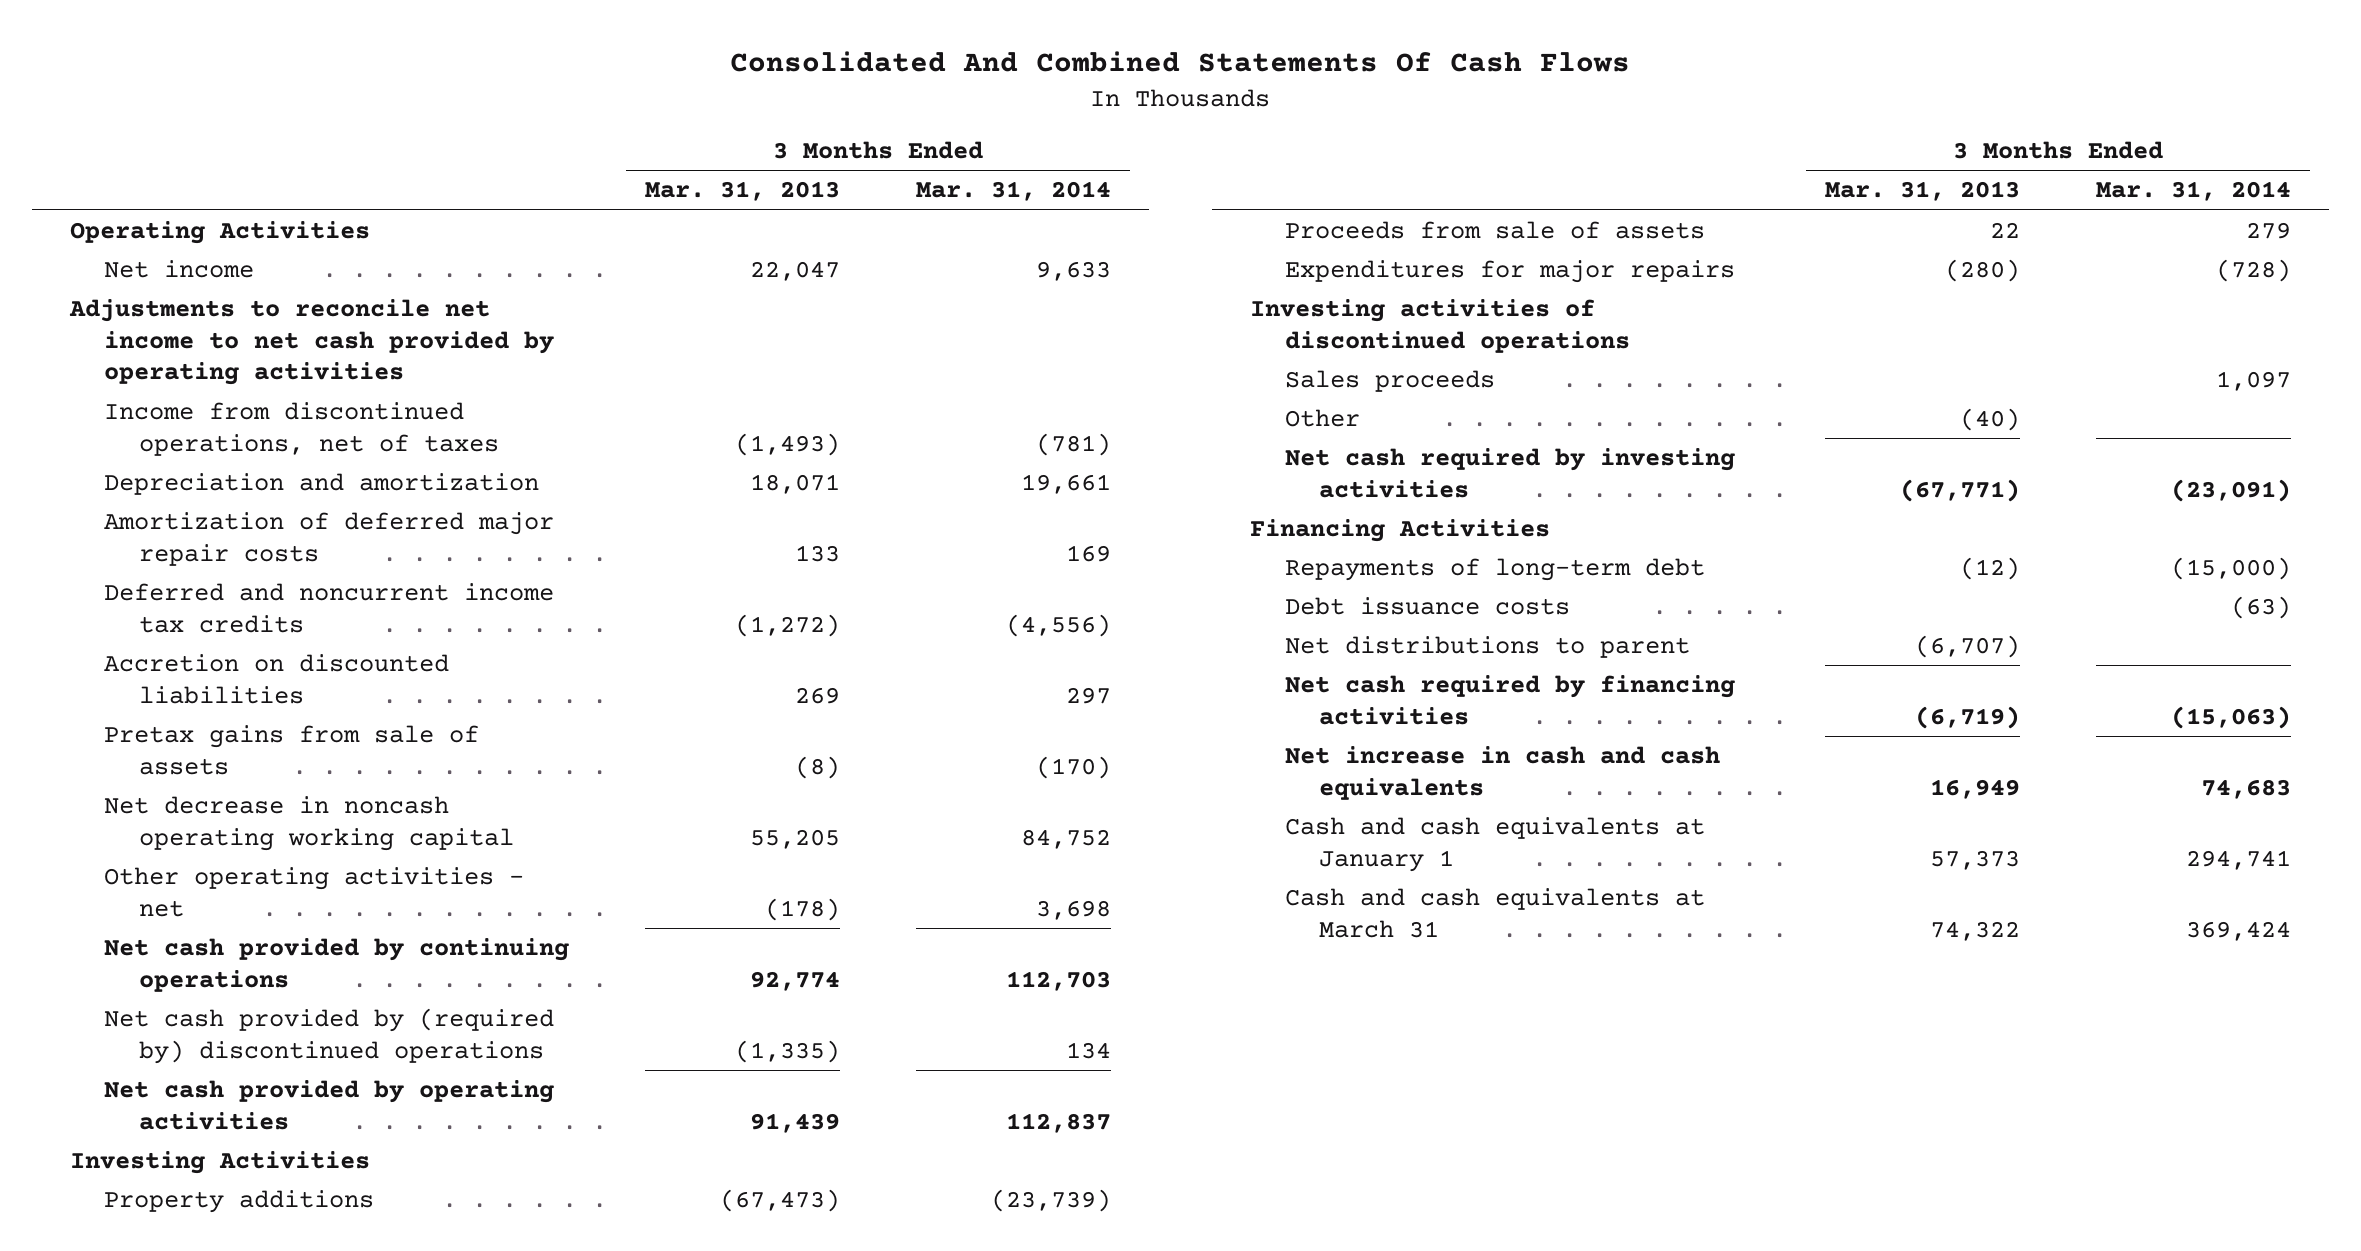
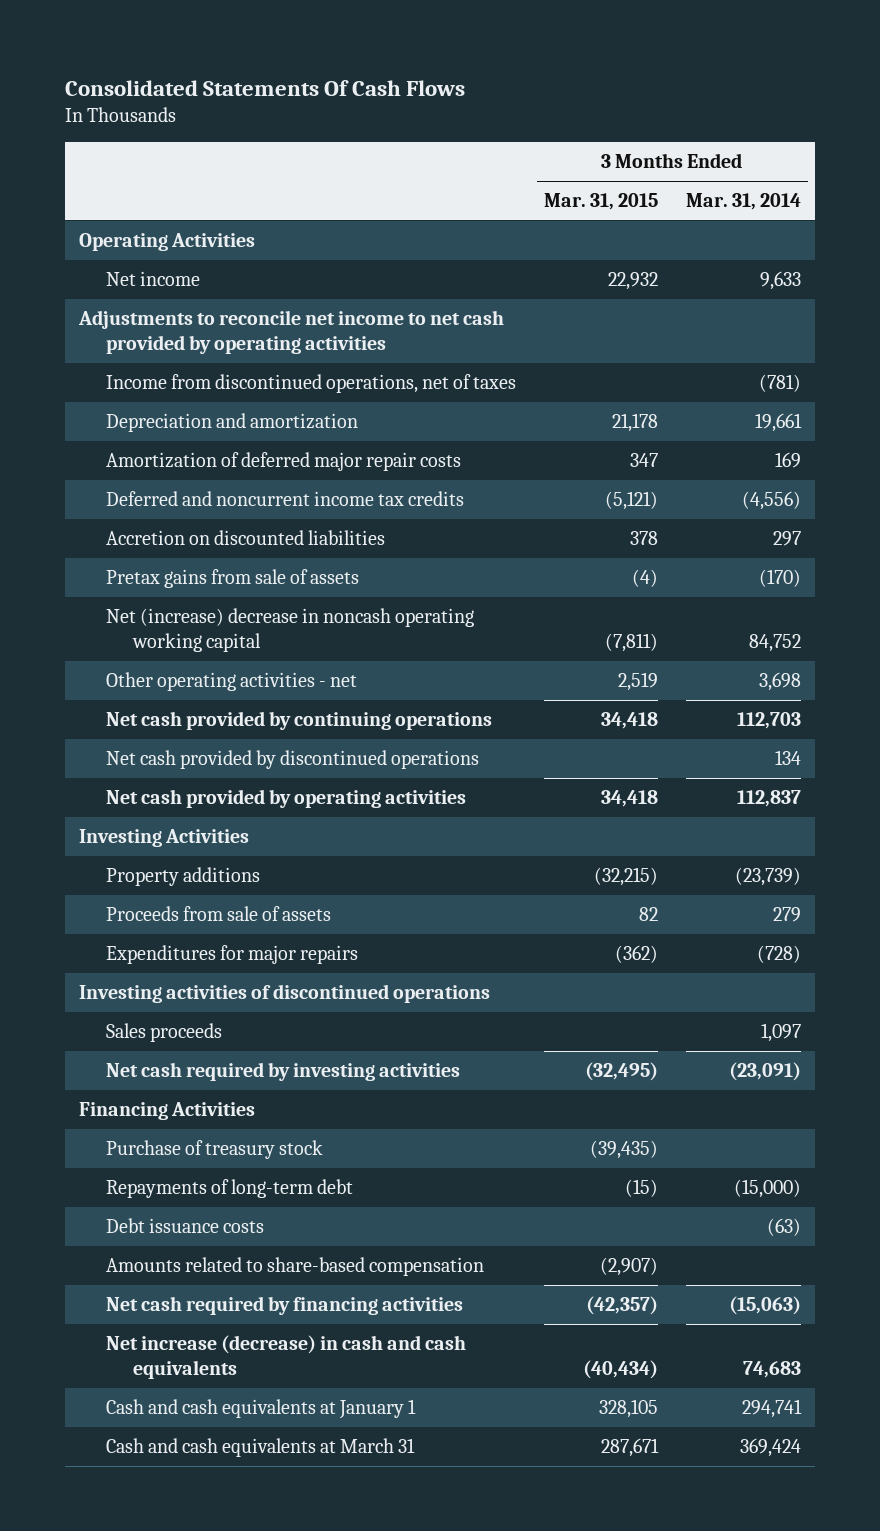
- Consolidated And Combined Statements Of Cash Flows
+ Consolidated Statements Of Cash Flows
- | 3 Months Ended Mar. 31, 2013 | 3 Months Ended Mar. 31, 2014
+ | 3 Months Ended Mar. 31, 2015 | 3 Months Ended Mar. 31, 2014
- Net decrease in noncash operating working capital | 55,205 | 84,752
+ Net (increase) decrease in noncash operating working capital | (7,811) | 84,752
- Net cash provided by (required by) discontinued operations | (1,335) | 134
+ Net cash provided by discontinued operations | | 134
- Other | (40) |
+ Purchase of treasury stock | (39,435) |
- Net distributions to parent | (6,707) |
+ Amounts related to share-based compensation | (2,907) |
- Net increase in cash and cash equivalents | 16,949 | 74,683
+ Net increase (decrease) in cash and cash equivalents | (40,434) | 74,683

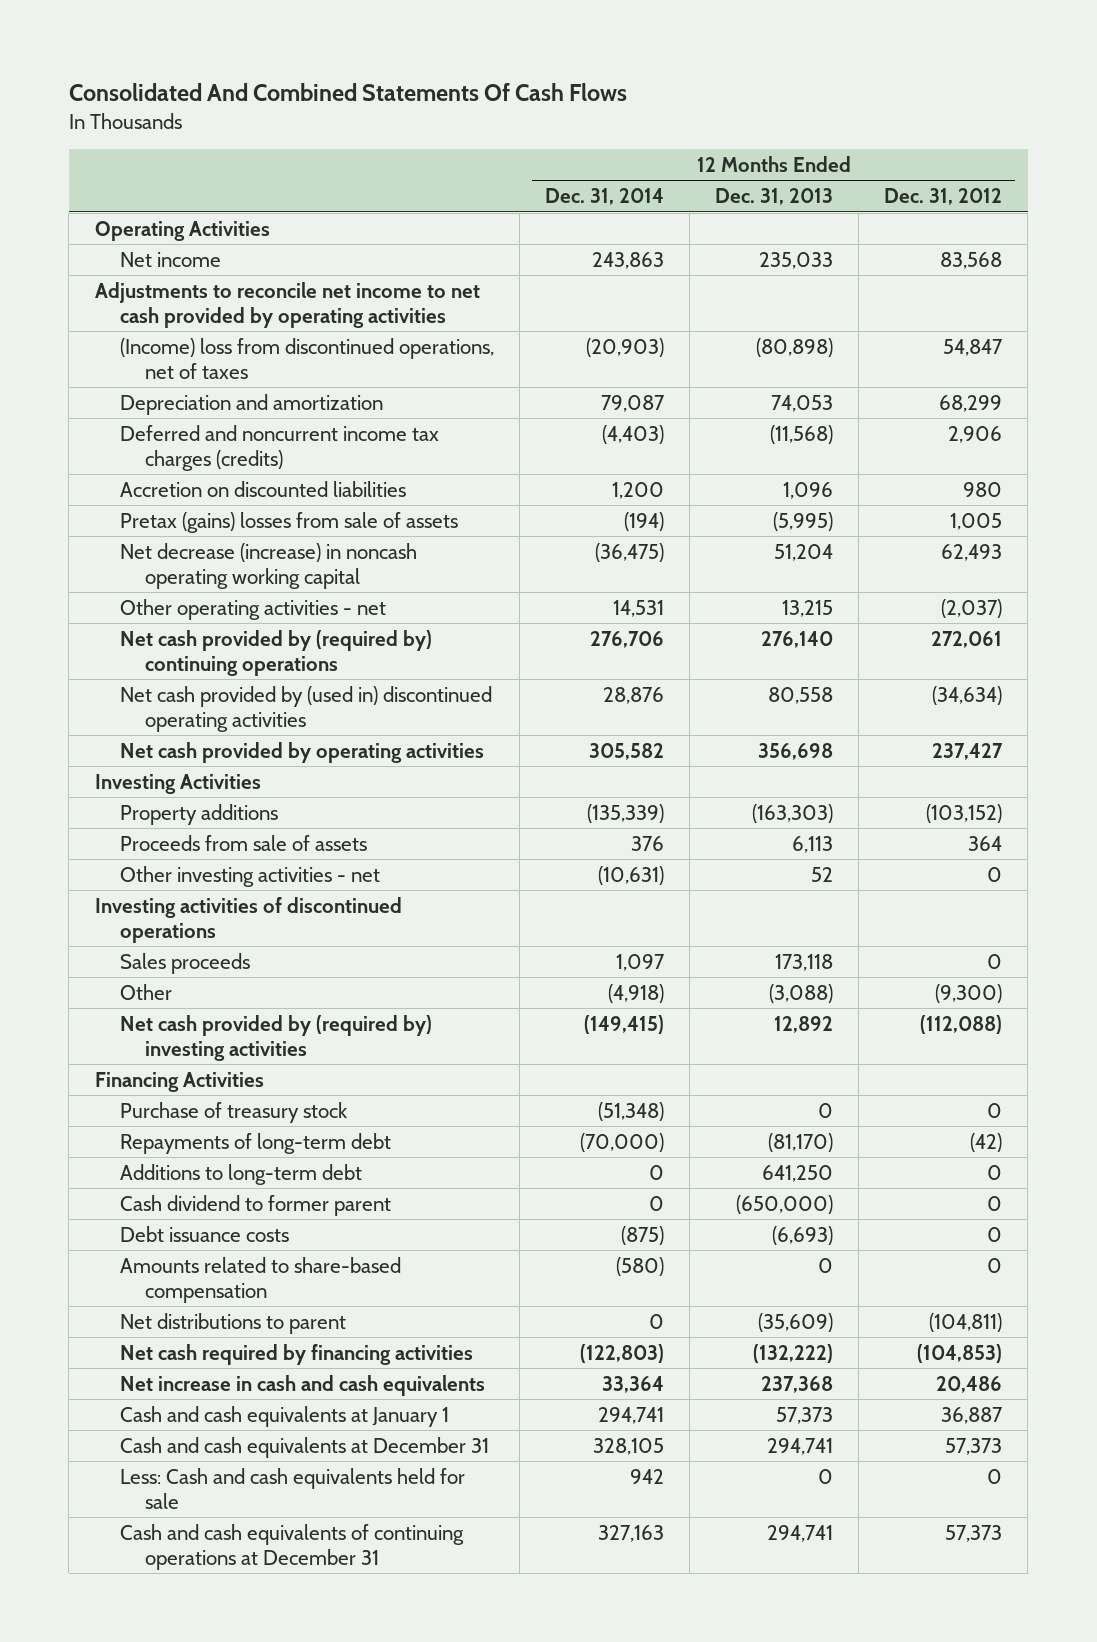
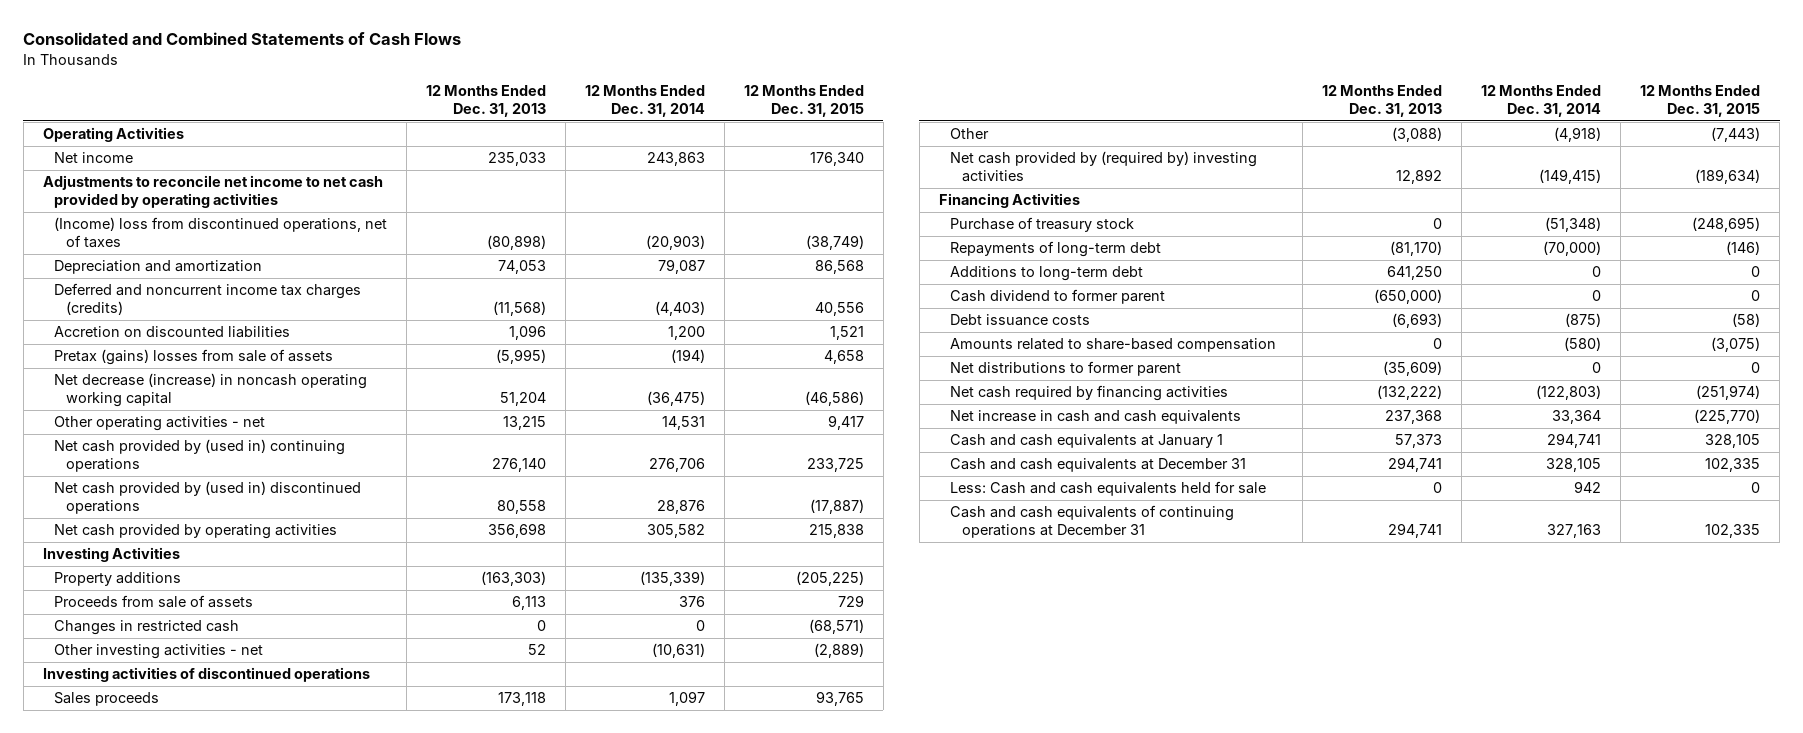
- Consolidated And Combined Statements Of Cash Flows
+ Consolidated and Combined Statements of Cash Flows
- | 12 Months Ended Dec. 31, 2014 | 12 Months Ended Dec. 31, 2013 | 12 Months Ended Dec. 31, 2012
+ | 12 Months Ended Dec. 31, 2013 | 12 Months Ended Dec. 31, 2014 | 12 Months Ended Dec. 31, 2015
- Net cash provided by (required by) continuing operations | 276,706 | 276,140 | 272,061
- Net cash provided by (used in) discontinued operating activities | 28,876 | 80,558 | (34,634)
+ Net cash provided by (used in) continuing operations | 276,140 | 276,706 | 233,725
+ Net cash provided by (used in) discontinued operations | 80,558 | 28,876 | (17,887)
+ Changes in restricted cash | 0 | 0 | (68,571)
- Net distributions to parent | 0 | (35,609) | (104,811)
+ Net distributions to former parent | (35,609) | 0 | 0

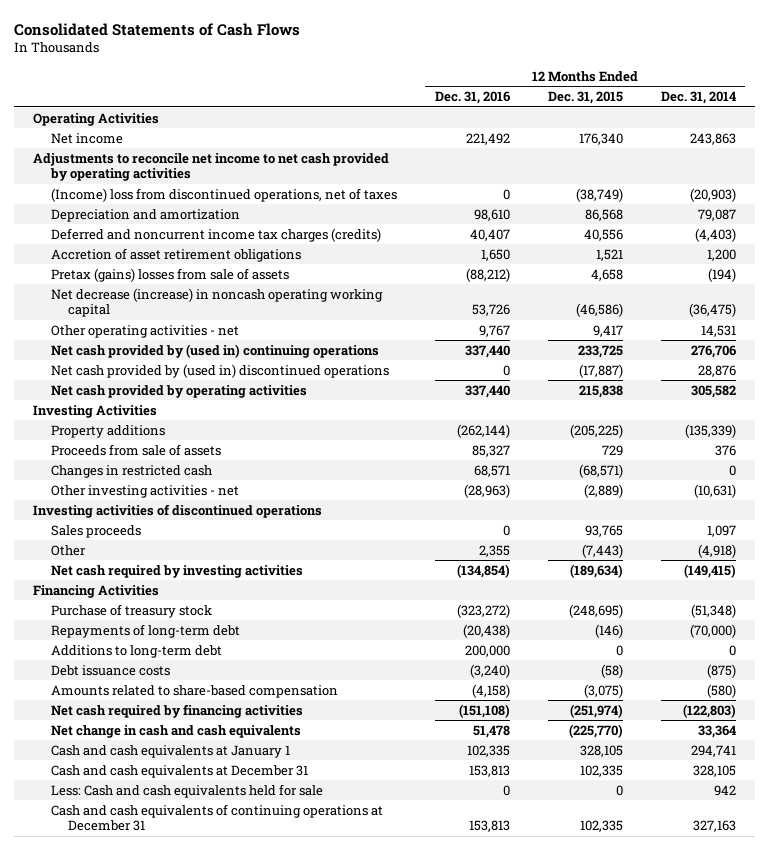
- Consolidated and Combined Statements of Cash Flows
+ Consolidated Statements of Cash Flows
- | 12 Months Ended Dec. 31, 2013 | 12 Months Ended Dec. 31, 2014 | 12 Months Ended Dec. 31, 2015
+ | 12 Months Ended Dec. 31, 2016 | 12 Months Ended Dec. 31, 2015 | 12 Months Ended Dec. 31, 2014
- Accretion on discounted liabilities | 1,096 | 1,200 | 1,521
+ Accretion of asset retirement obligations | 1,650 | 1,521 | 1,200
- Net cash provided by (required by) investing activities | 12,892 | (149,415) | (189,634)
+ Net cash required by investing activities | (134,854) | (189,634) | (149,415)
- Cash dividend to former parent | (650,000) | 0 | 0
- Net distributions to former parent | (35,609) | 0 | 0
- Net increase in cash and cash equivalents | 237,368 | 33,364 | (225,770)
+ Net change in cash and cash equivalents | 51,478 | (225,770) | 33,364

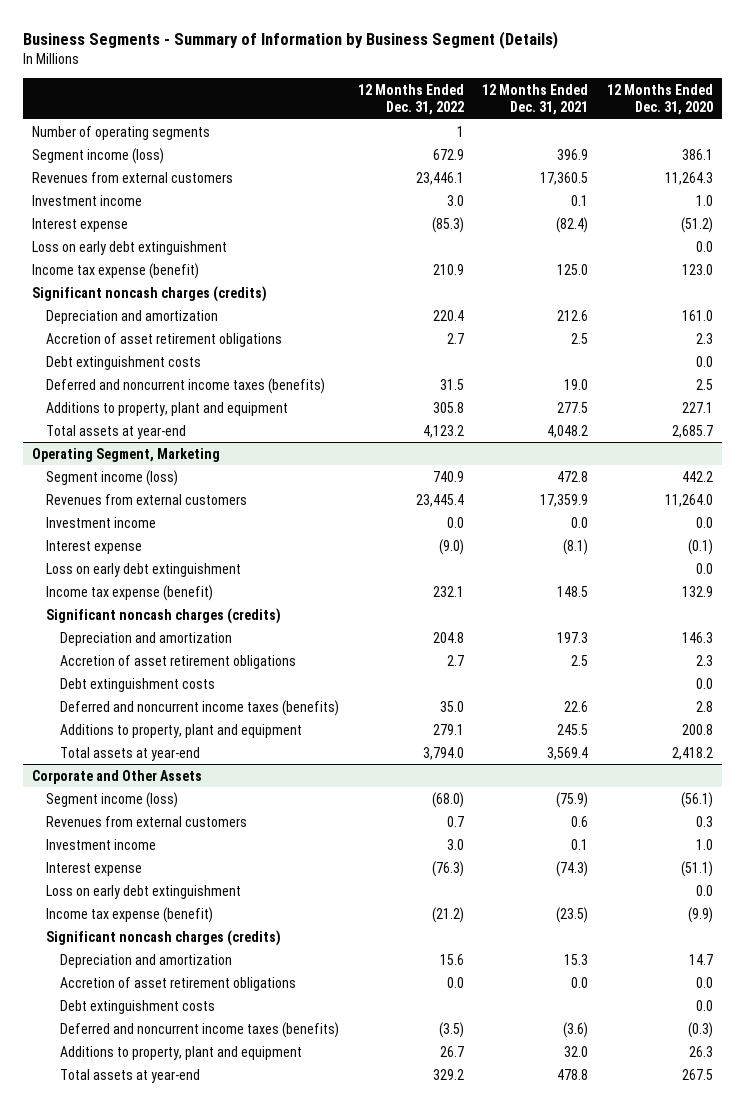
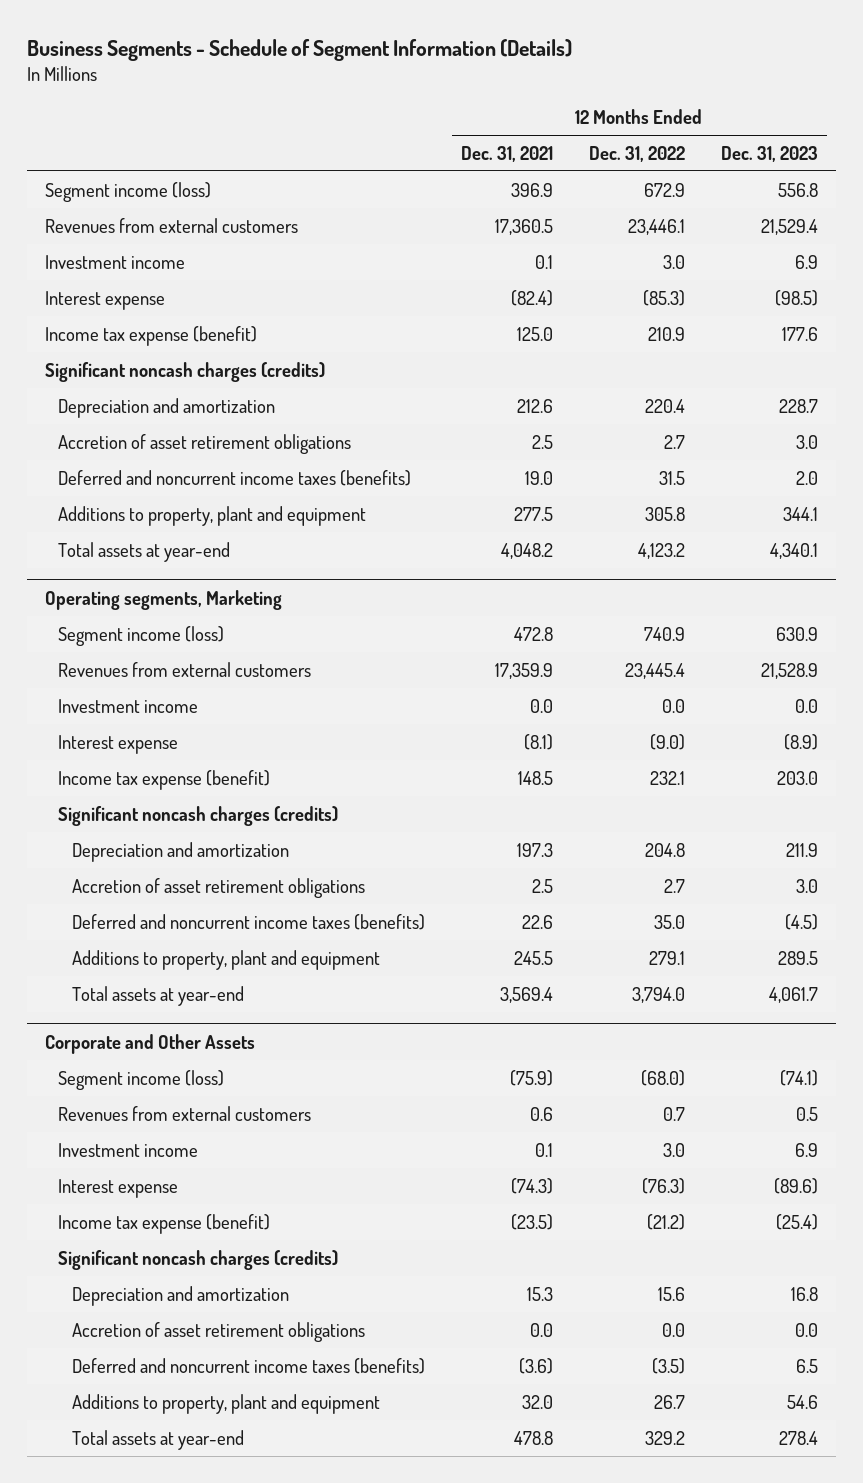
- Business Segments - Summary of Information by Business Segment (Details)
+ Business Segments - Schedule of Segment Information (Details)
- | 12 Months Ended Dec. 31, 2022 | 12 Months Ended Dec. 31, 2021 | 12 Months Ended Dec. 31, 2020
+ | 12 Months Ended Dec. 31, 2021 | 12 Months Ended Dec. 31, 2022 | 12 Months Ended Dec. 31, 2023
- Number of operating segments | 1 | |
- Loss on early debt extinguishment | | | 0.0
- Debt extinguishment costs | | | 0.0
- Operating Segment, Marketing
+ Operating segments, Marketing
- Loss on early debt extinguishment | | | 0.0
- Debt extinguishment costs | | | 0.0
@ Corporate and Other Assets
- Loss on early debt extinguishment | | | 0.0
- Debt extinguishment costs | | | 0.0

